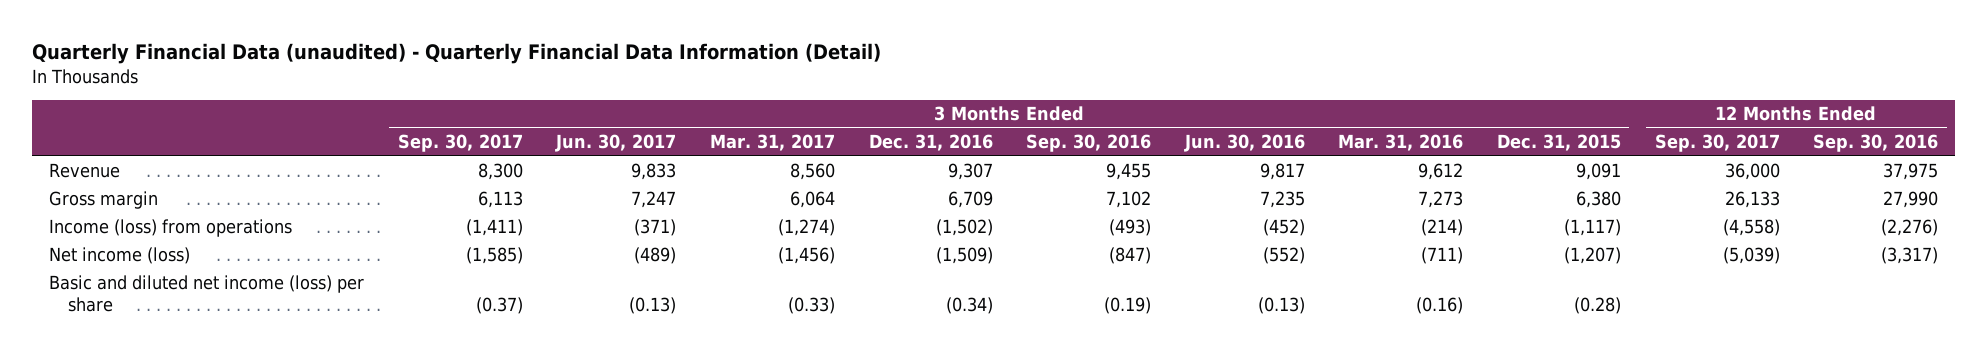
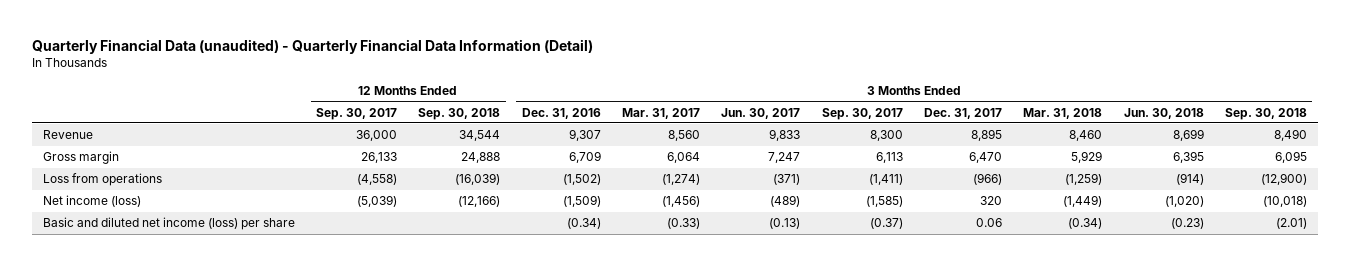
- | 3 Months Ended Sep. 30, 2017 | 3 Months Ended Jun. 30, 2017 | 3 Months Ended Mar. 31, 2017 | 3 Months Ended Dec. 31, 2016 | 3 Months Ended Sep. 30, 2016 | 3 Months Ended Jun. 30, 2016 | 3 Months Ended Mar. 31, 2016 | 3 Months Ended Dec. 31, 2015 | 12 Months Ended Sep. 30, 2017 | 12 Months Ended Sep. 30, 2016
+ | 12 Months Ended Sep. 30, 2017 | 12 Months Ended Sep. 30, 2018 | 3 Months Ended Dec. 31, 2016 | 3 Months Ended Mar. 31, 2017 | 3 Months Ended Jun. 30, 2017 | 3 Months Ended Sep. 30, 2017 | 3 Months Ended Dec. 31, 2017 | 3 Months Ended Mar. 31, 2018 | 3 Months Ended Jun. 30, 2018 | 3 Months Ended Sep. 30, 2018
- Income (loss) from operations | (1,411) | (371) | (1,274) | (1,502) | (493) | (452) | (214) | (1,117) | (4,558) | (2,276)
+ Loss from operations | (4,558) | (16,039) | (1,502) | (1,274) | (371) | (1,411) | (966) | (1,259) | (914) | (12,900)

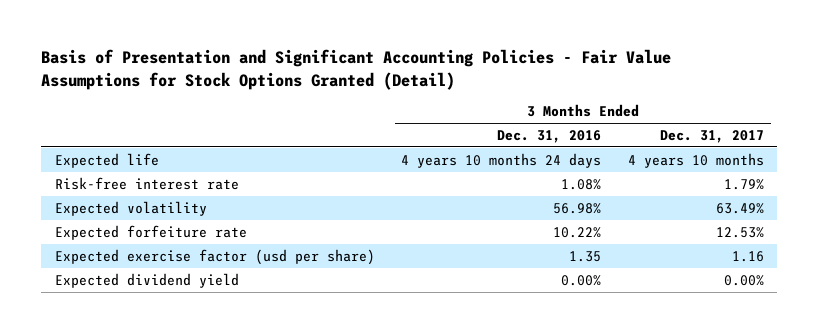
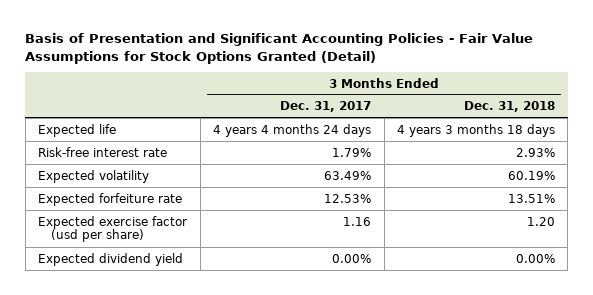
- | 3 Months Ended Dec. 31, 2016 | 3 Months Ended Dec. 31, 2017
+ | 3 Months Ended Dec. 31, 2017 | 3 Months Ended Dec. 31, 2018
- Expected life | 4 years 10 months 24 days | 4 years 10 months
+ Expected life | 4 years 4 months 24 days | 4 years 3 months 18 days

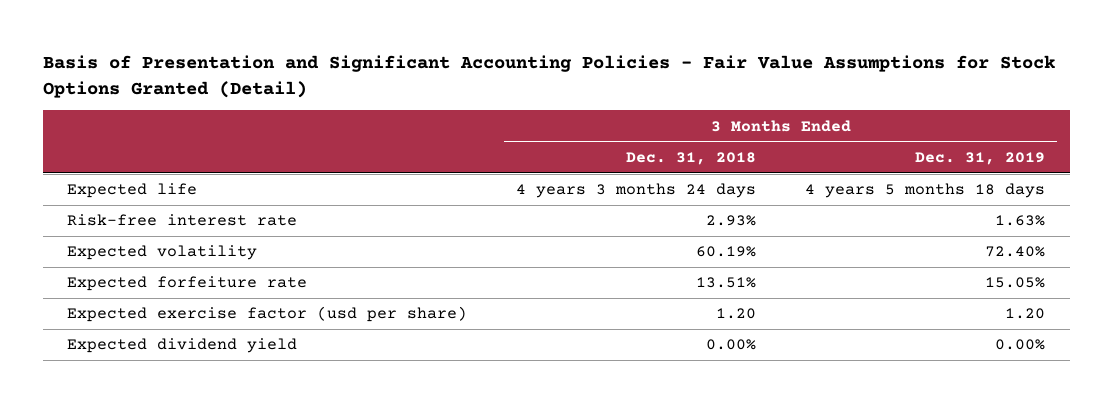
- | 3 Months Ended Dec. 31, 2017 | 3 Months Ended Dec. 31, 2018
+ | 3 Months Ended Dec. 31, 2018 | 3 Months Ended Dec. 31, 2019
- Expected life | 4 years 4 months 24 days | 4 years 3 months 18 days
+ Expected life | 4 years 3 months 24 days | 4 years 5 months 18 days

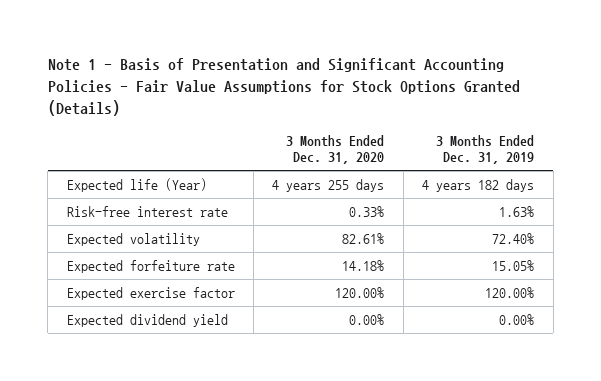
- Basis of Presentation and Significant Accounting Policies - Fair Value Assumptions for Stock Options Granted (Detail)
+ Note 1 - Basis of Presentation and Significant Accounting Policies - Fair Value Assumptions for Stock Options Granted (Details)
- | 3 Months Ended Dec. 31, 2018 | 3 Months Ended Dec. 31, 2019
+ | 3 Months Ended Dec. 31, 2020 | 3 Months Ended Dec. 31, 2019
- Expected life | 4 years 3 months 24 days | 4 years 5 months 18 days
+ Expected life (Year) | 4 years 255 days | 4 years 182 days
- Expected exercise factor (usd per share) | 1.20 | 1.20
+ Expected exercise factor | 120.00% | 120.00%

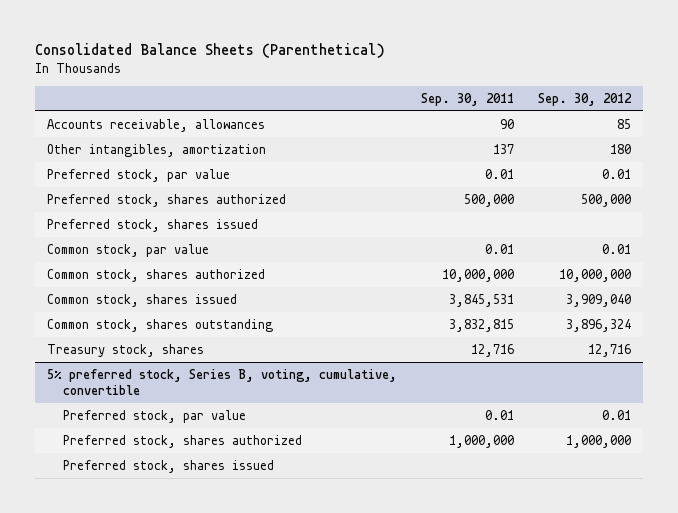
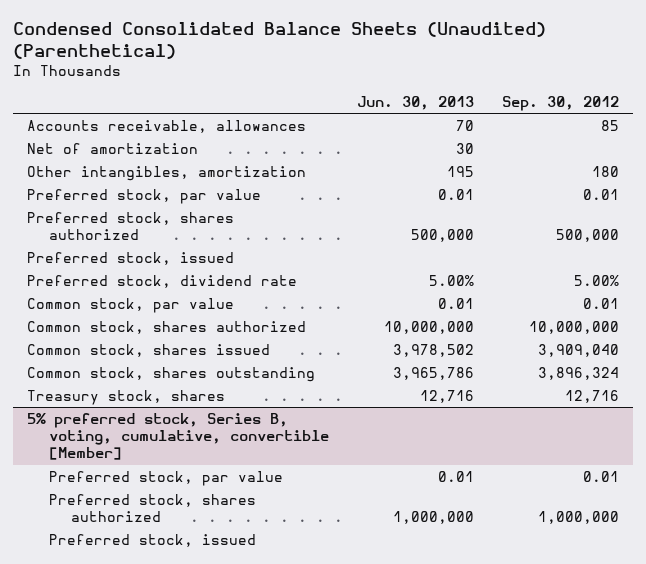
- Consolidated Balance Sheets (Parenthetical)
+ Condensed Consolidated Balance Sheets (Unaudited) (Parenthetical)
- | Sep. 30, 2011 | Sep. 30, 2012
+ | Jun. 30, 2013 | Sep. 30, 2012
+ Net of amortization | 30 |
- Preferred stock, shares issued
+ Preferred stock, issued
+ Preferred stock, dividend rate | 5.00% | 5.00%
- 5% preferred stock, Series B, voting, cumulative, convertible
+ 5% preferred stock, Series B, voting, cumulative, convertible [Member]
- Preferred stock, shares issued
+ Preferred stock, issued

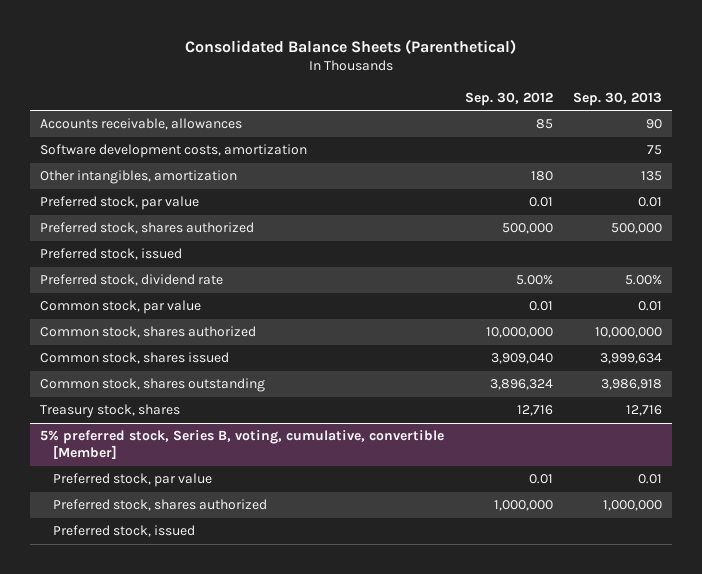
- Condensed Consolidated Balance Sheets (Unaudited) (Parenthetical)
+ Consolidated Balance Sheets (Parenthetical)
- | Jun. 30, 2013 | Sep. 30, 2012
+ | Sep. 30, 2012 | Sep. 30, 2013
- Net of amortization | 30 |
+ Software development costs, amortization | | 75

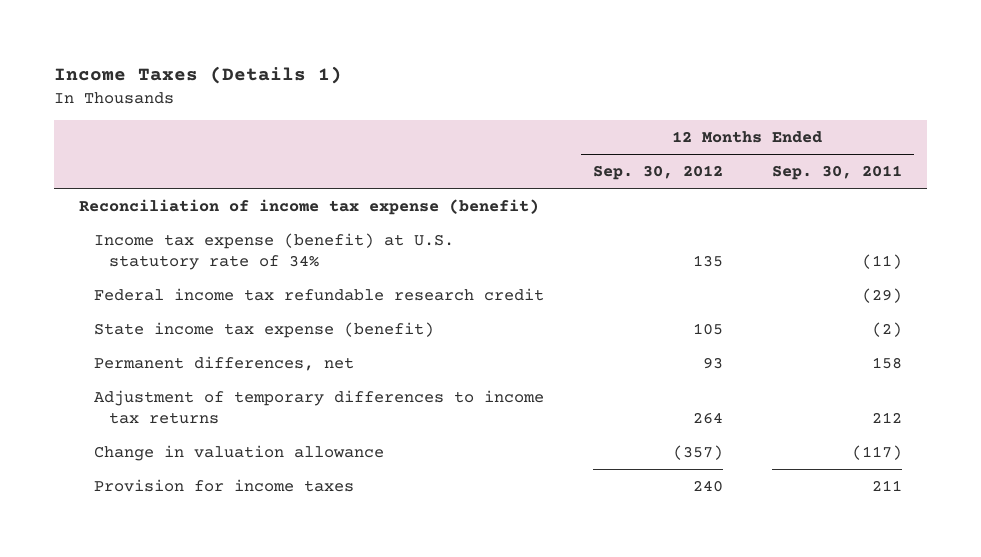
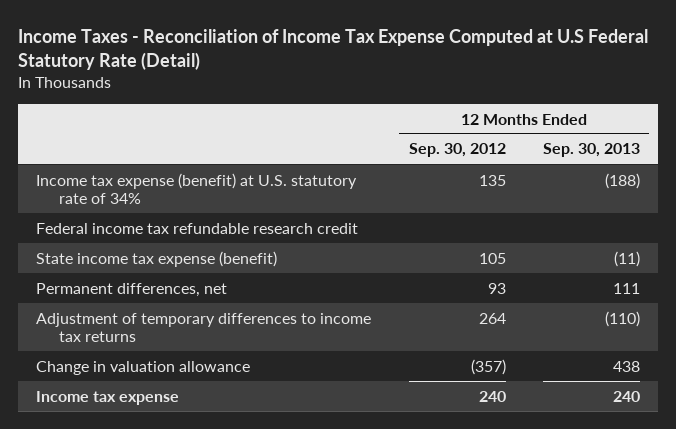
- Income Taxes (Details 1)
+ Income Taxes - Reconciliation of Income Tax Expense Computed at U.S Federal Statutory Rate (Detail)
- | 12 Months Ended Sep. 30, 2012 | 12 Months Ended Sep. 30, 2011
+ | 12 Months Ended Sep. 30, 2012 | 12 Months Ended Sep. 30, 2013
- Reconciliation of income tax expense (benefit)
- Provision for income taxes | 240 | 211
+ Income tax expense | 240 | 240

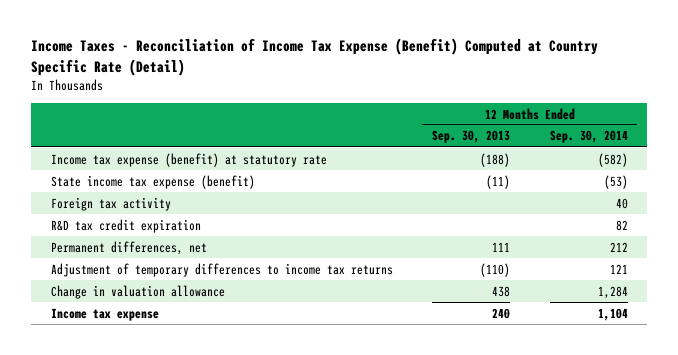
- Income Taxes - Reconciliation of Income Tax Expense Computed at U.S Federal Statutory Rate (Detail)
+ Income Taxes - Reconciliation of Income Tax Expense (Benefit) Computed at Country Specific Rate (Detail)
- | 12 Months Ended Sep. 30, 2012 | 12 Months Ended Sep. 30, 2013
+ | 12 Months Ended Sep. 30, 2013 | 12 Months Ended Sep. 30, 2014
- Income tax expense (benefit) at U.S. statutory rate of 34% | 135 | (188)
- Federal income tax refundable research credit
+ Income tax expense (benefit) at statutory rate | (188) | (582)
+ Foreign tax activity | | 40
+ R&D tax credit expiration | | 82

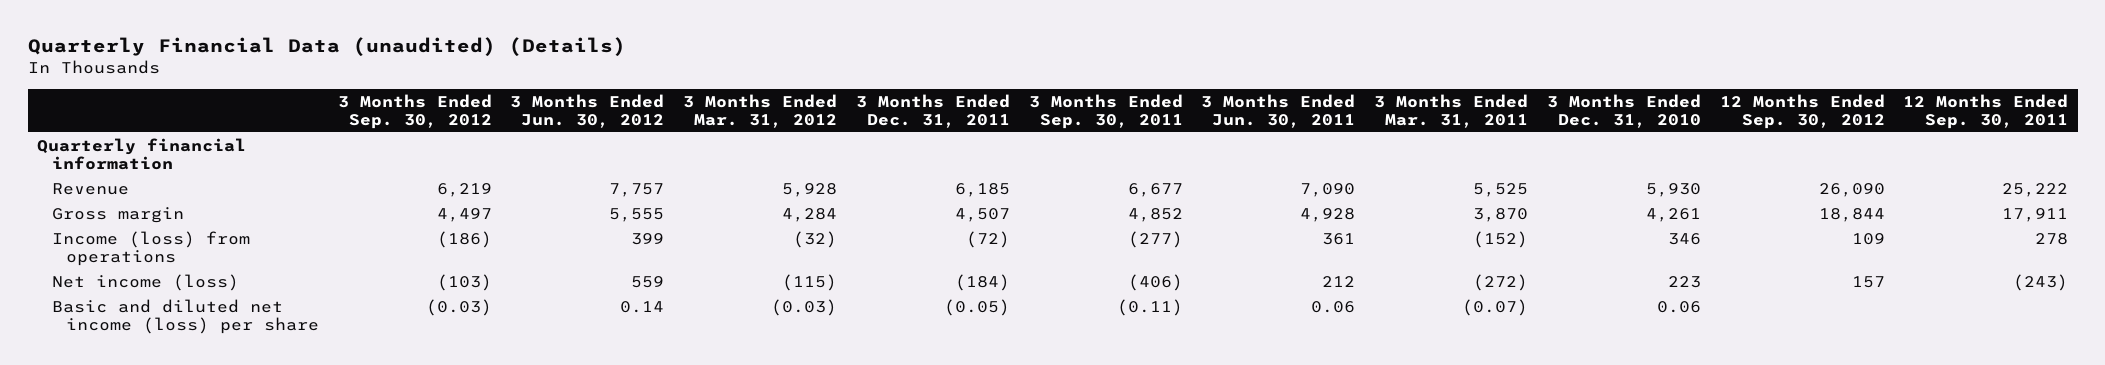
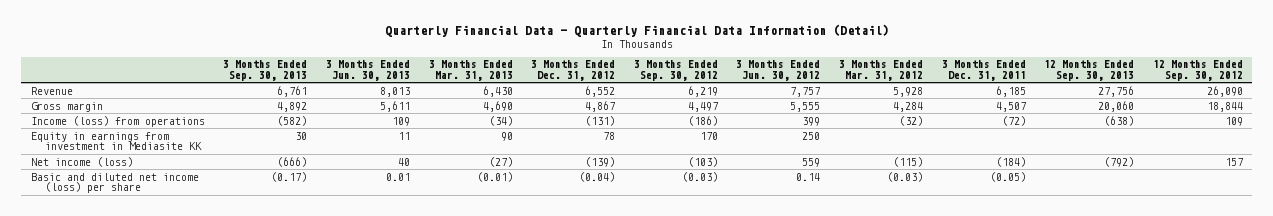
- Quarterly Financial Data (unaudited) (Details)
+ Quarterly Financial Data - Quarterly Financial Data Information (Detail)
- | 3 Months Ended Sep. 30, 2012 | 3 Months Ended Jun. 30, 2012 | 3 Months Ended Mar. 31, 2012 | 3 Months Ended Dec. 31, 2011 | 3 Months Ended Sep. 30, 2011 | 3 Months Ended Jun. 30, 2011 | 3 Months Ended Mar. 31, 2011 | 3 Months Ended Dec. 31, 2010 | 12 Months Ended Sep. 30, 2012 | 12 Months Ended Sep. 30, 2011
+ | 3 Months Ended Sep. 30, 2013 | 3 Months Ended Jun. 30, 2013 | 3 Months Ended Mar. 31, 2013 | 3 Months Ended Dec. 31, 2012 | 3 Months Ended Sep. 30, 2012 | 3 Months Ended Jun. 30, 2012 | 3 Months Ended Mar. 31, 2012 | 3 Months Ended Dec. 31, 2011 | 12 Months Ended Sep. 30, 2013 | 12 Months Ended Sep. 30, 2012
- Quarterly financial information
+ Equity in earnings from investment in Mediasite KK | 30 | 11 | 90 | 78 | 170 | 250 | | | |

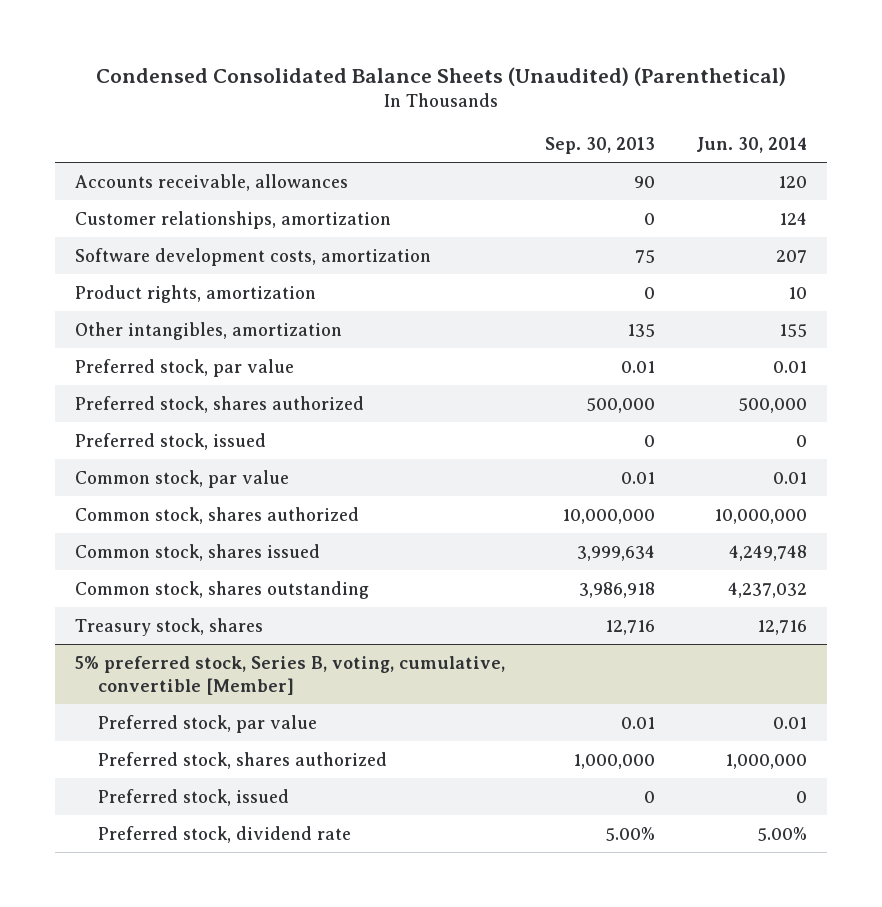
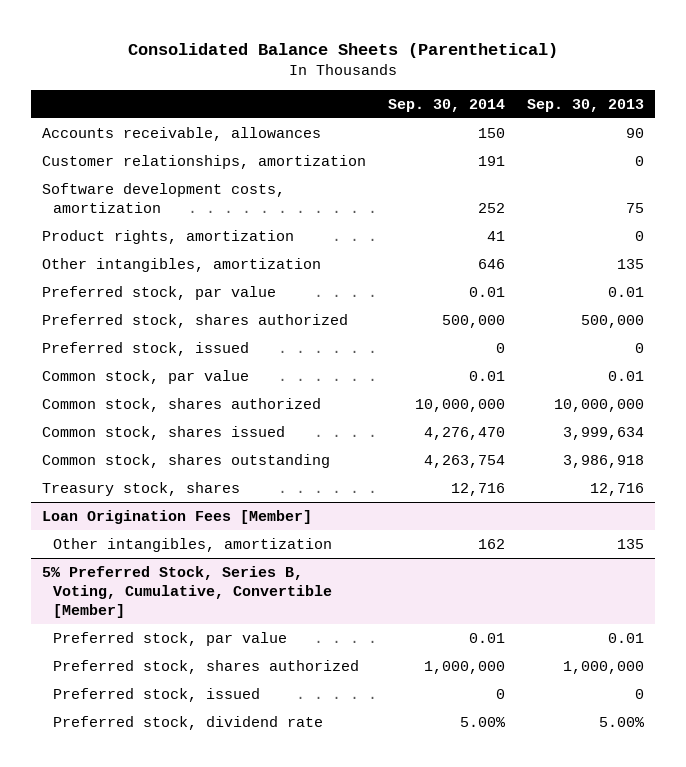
- Condensed Consolidated Balance Sheets (Unaudited) (Parenthetical)
+ Consolidated Balance Sheets (Parenthetical)
- | Sep. 30, 2013 | Jun. 30, 2014
+ | Sep. 30, 2014 | Sep. 30, 2013
- 5% preferred stock, Series B, voting, cumulative, convertible [Member]
+ Loan Origination Fees [Member]
+ Other intangibles, amortization | 162 | 135
+ 5% Preferred Stock, Series B, Voting, Cumulative, Convertible [Member]

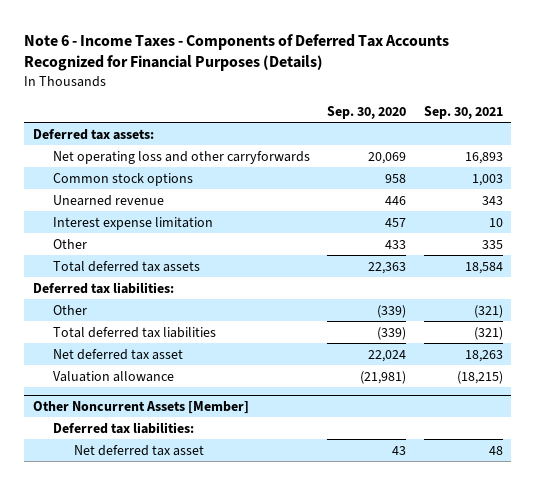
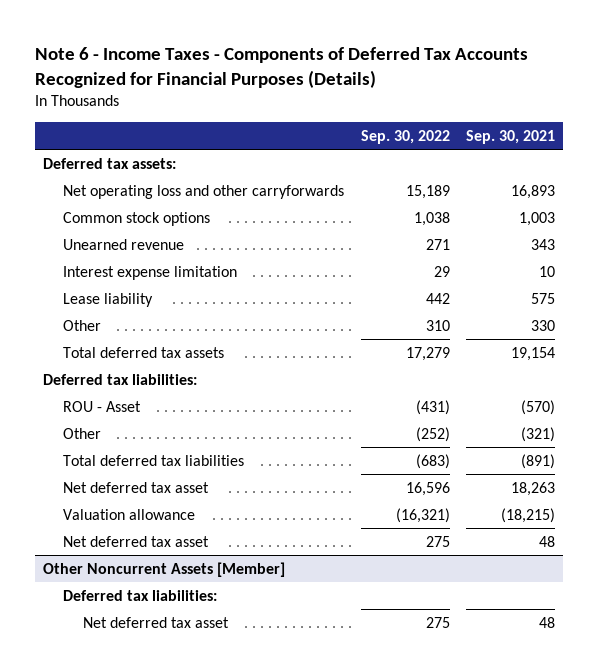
- | Sep. 30, 2020 | Sep. 30, 2021
+ | Sep. 30, 2022 | Sep. 30, 2021
- Other | 433 | 335
- Total deferred tax assets | 22,363 | 18,584
+ Lease liability | 442 | 575
+ Other | 310 | 330
+ Total deferred tax assets | 17,279 | 19,154
+ ROU - Asset | (431) | (570)
- Total deferred tax liabilities | (339) | (321)
+ Total deferred tax liabilities | (683) | (891)
+ Net deferred tax asset | 275 | 48

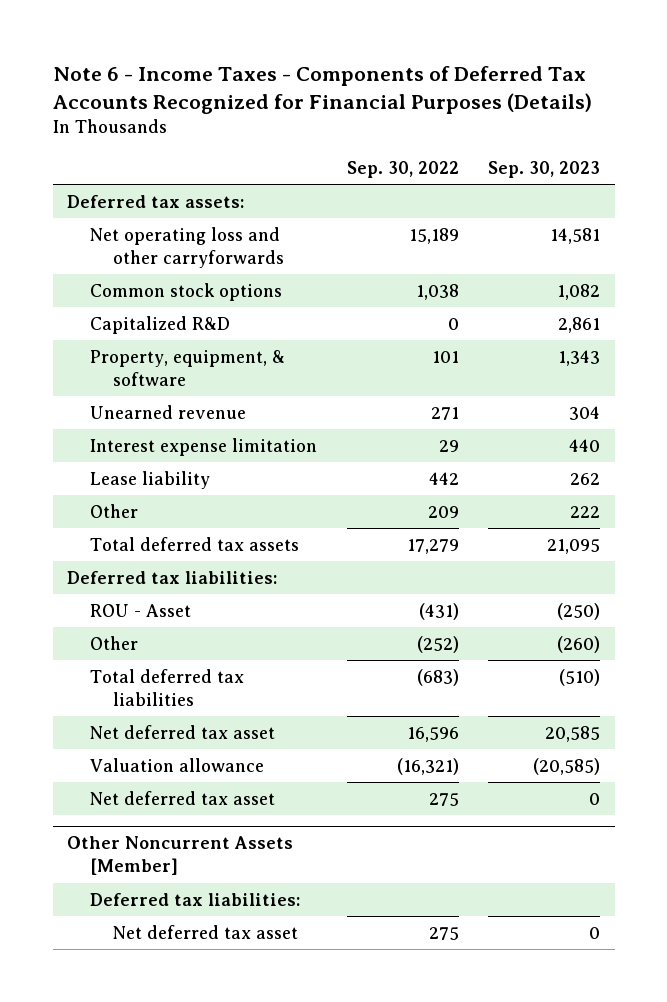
- | Sep. 30, 2022 | Sep. 30, 2021
+ | Sep. 30, 2022 | Sep. 30, 2023
+ Capitalized R&D | 0 | 2,861
+ Property, equipment, & software | 101 | 1,343
- Other | 310 | 330
+ Other | 209 | 222

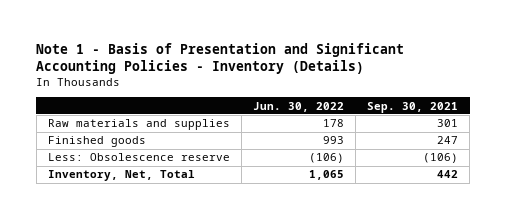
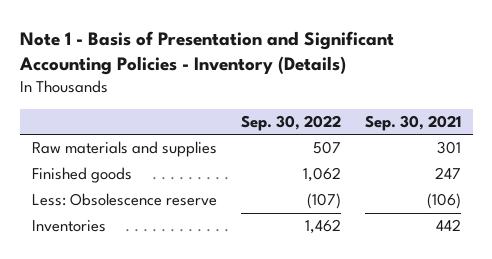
- | Jun. 30, 2022 | Sep. 30, 2021
+ | Sep. 30, 2022 | Sep. 30, 2021
- Inventory, Net, Total | 1,065 | 442
+ Inventories | 1,462 | 442

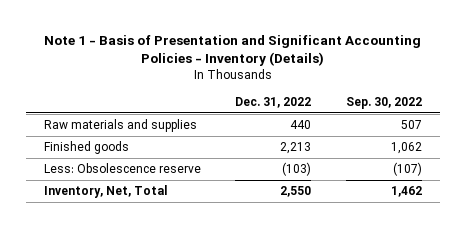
- | Sep. 30, 2022 | Sep. 30, 2021
+ | Dec. 31, 2022 | Sep. 30, 2022
- Inventories | 1,462 | 442
+ Inventory, Net, Total | 2,550 | 1,462

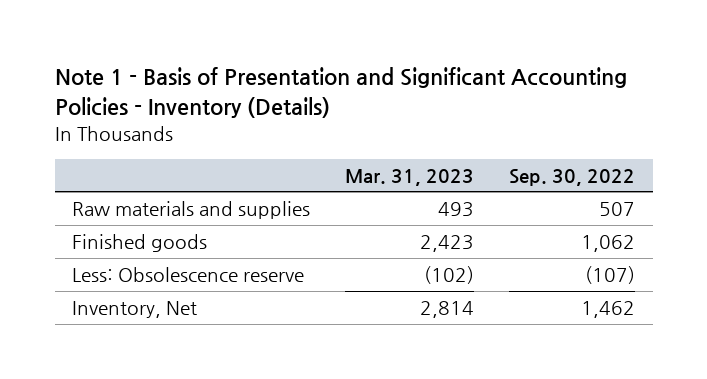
- | Dec. 31, 2022 | Sep. 30, 2022
+ | Mar. 31, 2023 | Sep. 30, 2022
- Inventory, Net, Total | 2,550 | 1,462
+ Inventory, Net | 2,814 | 1,462

